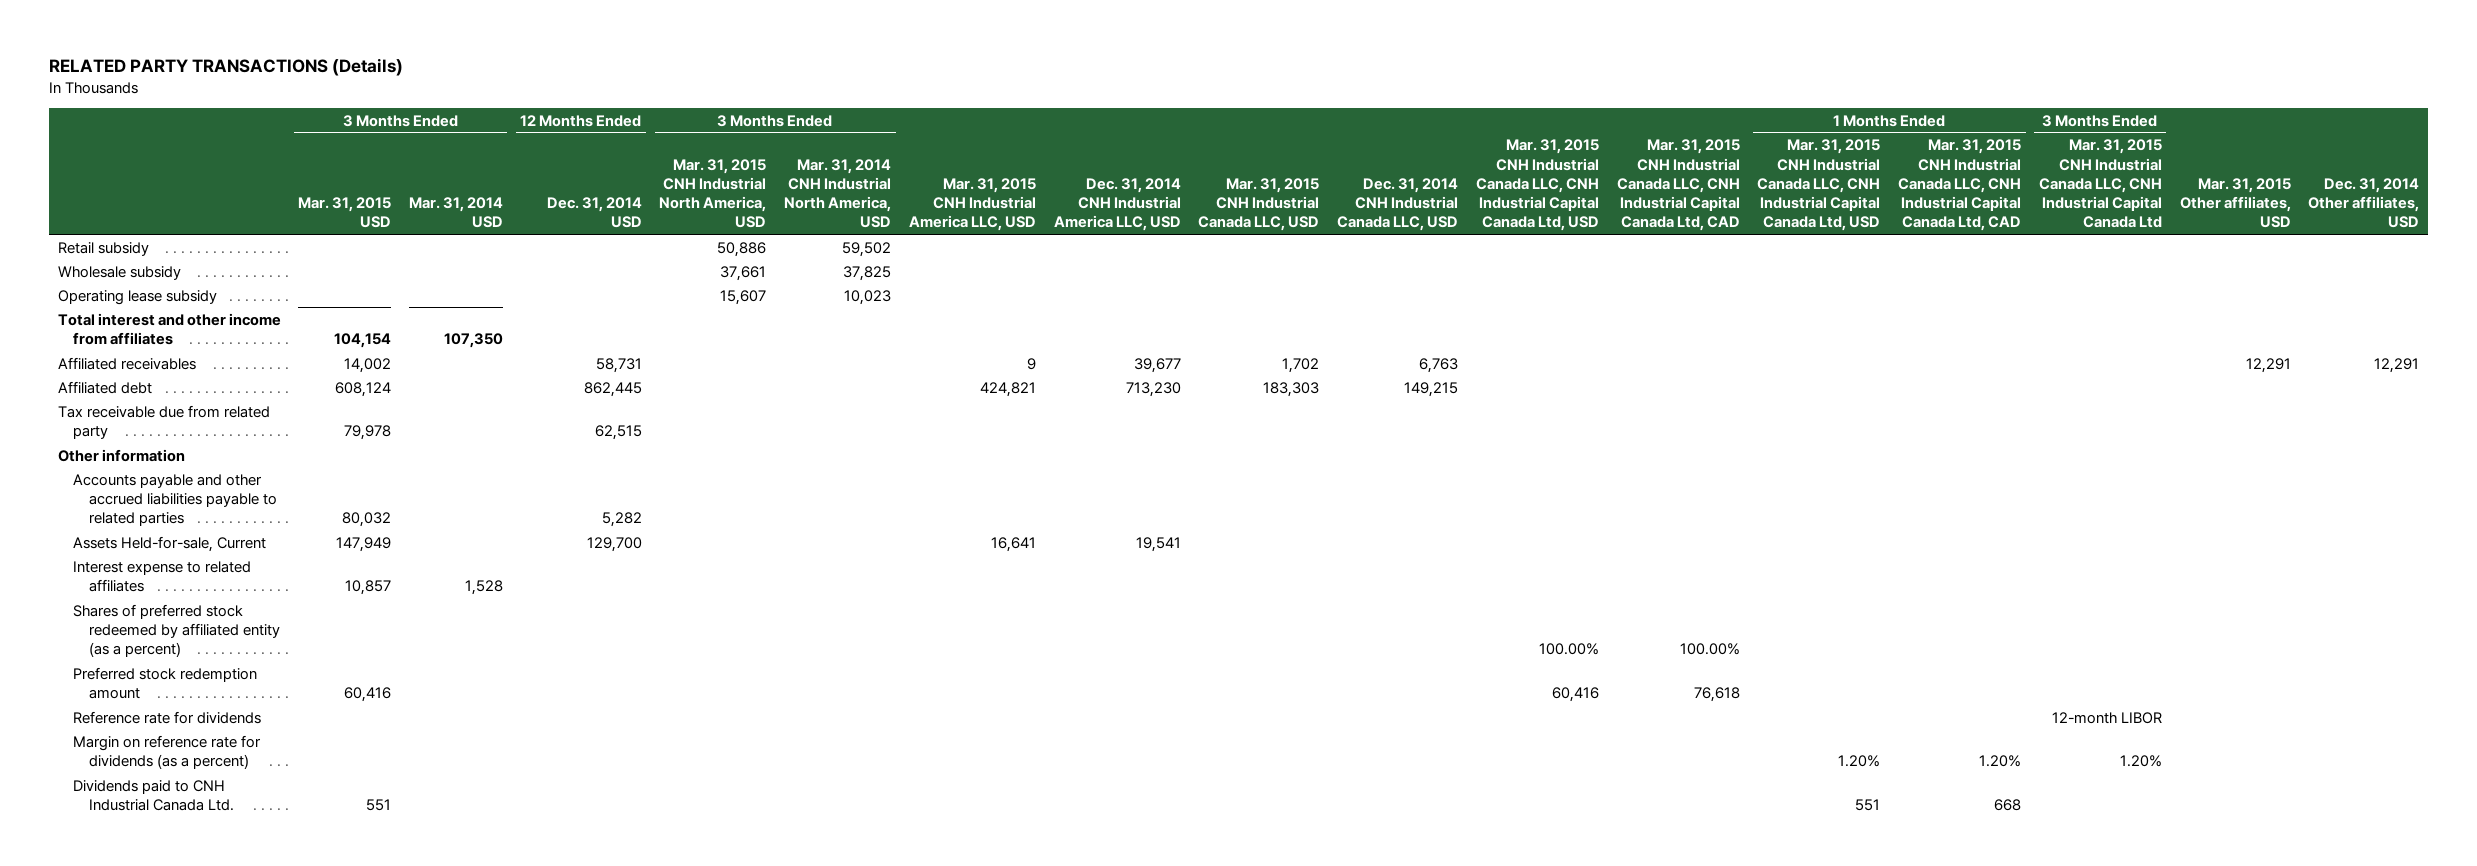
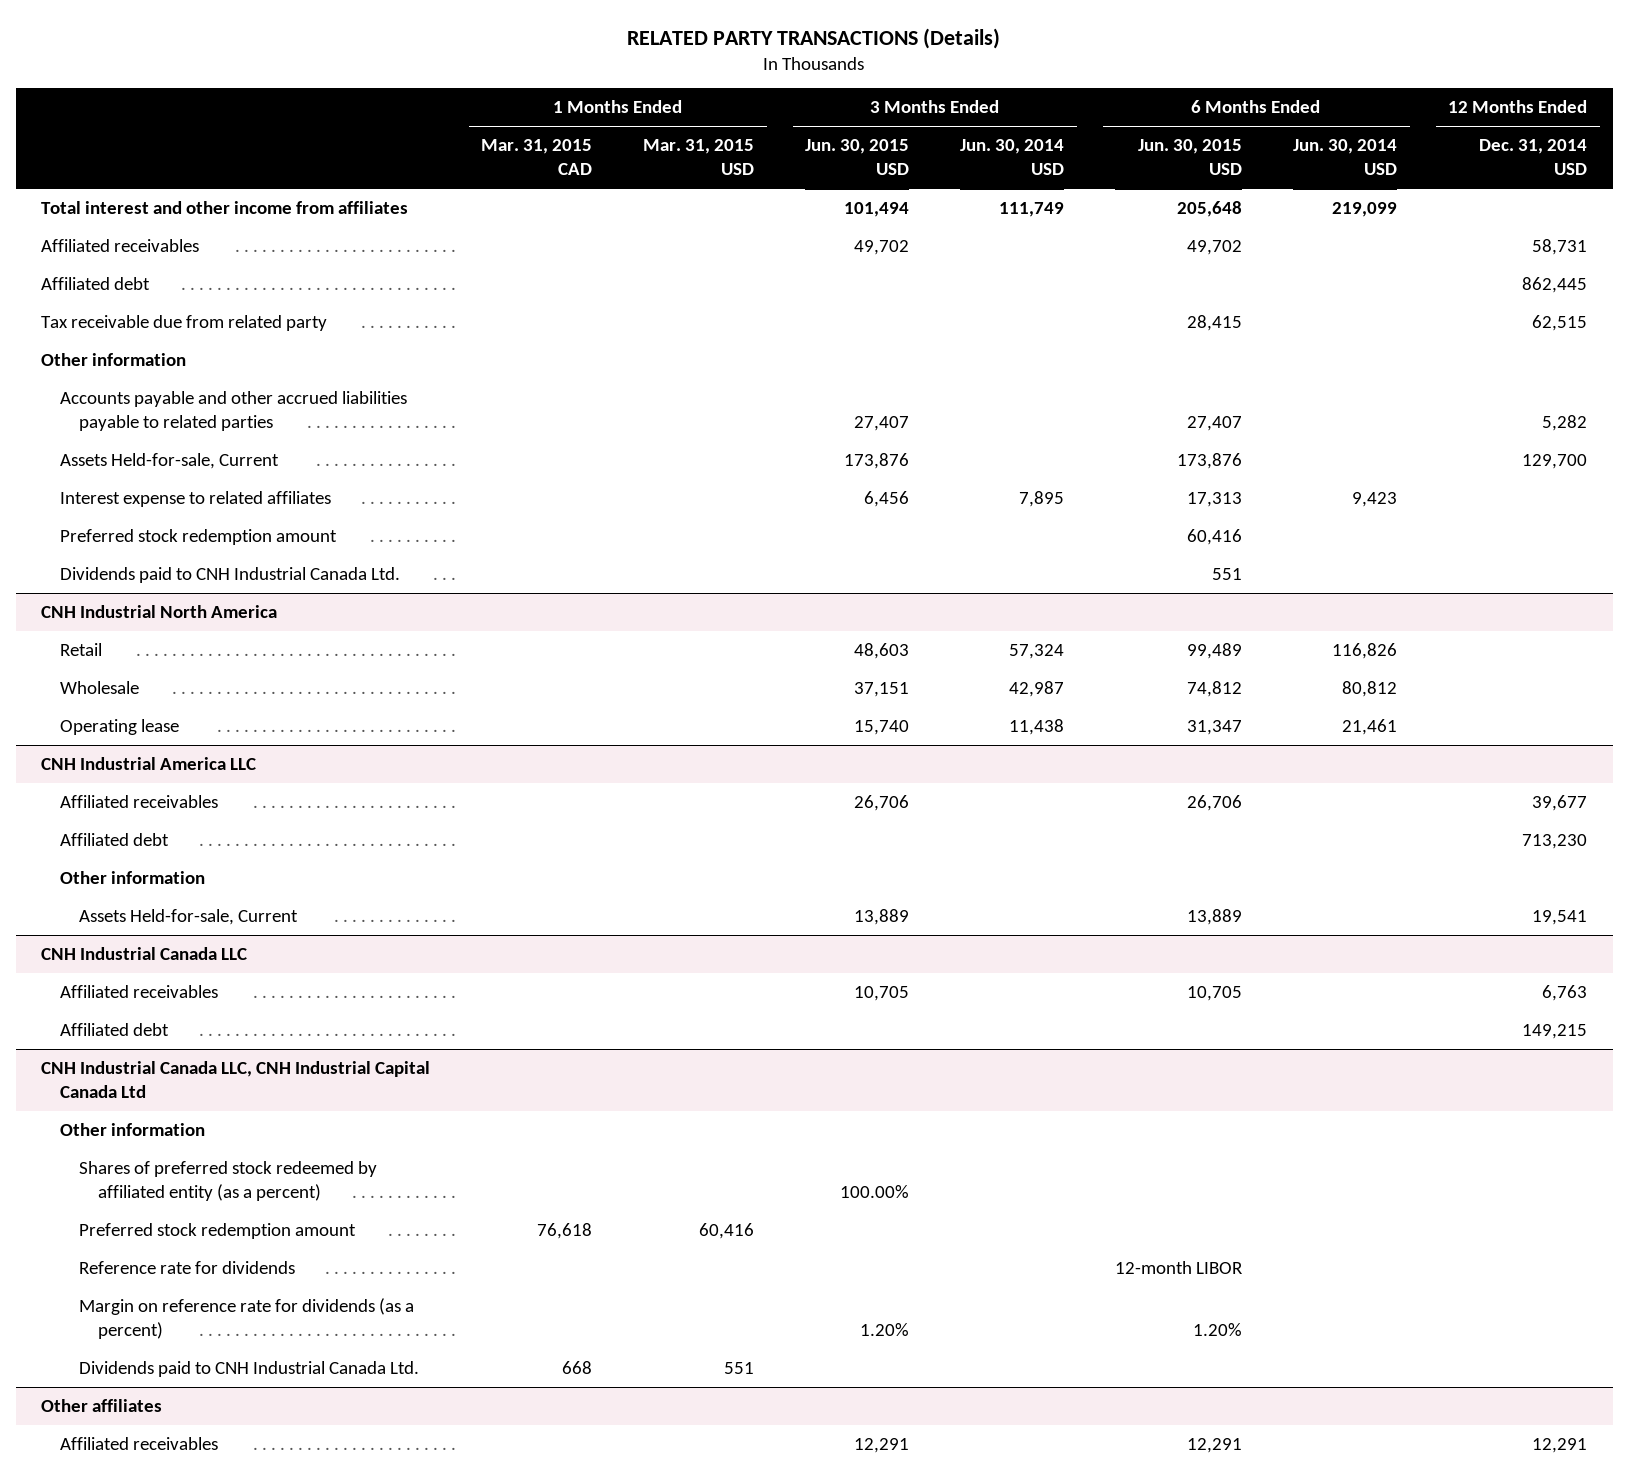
- | 3 Months Ended Mar. 31, 2015 USD | 3 Months Ended Mar. 31, 2014 USD | 12 Months Ended Dec. 31, 2014 USD | 3 Months Ended Mar. 31, 2015 CNH Industrial North America, USD | 3 Months Ended Mar. 31, 2014 CNH Industrial North America, USD | Mar. 31, 2015 CNH Industrial America LLC, USD | Dec. 31, 2014 CNH Industrial America LLC, USD | Mar. 31, 2015 CNH Industrial Canada LLC, USD | Dec. 31, 2014 CNH Industrial Canada LLC, USD | Mar. 31, 2015 CNH Industrial Canada LLC, CNH Industrial Capital Canada Ltd, USD | Mar. 31, 2015 CNH Industrial Canada LLC, CNH Industrial Capital Canada Ltd, CAD | 1 Months Ended Mar. 31, 2015 CNH Industrial Canada LLC, CNH Industrial Capital Canada Ltd, USD | 1 Months Ended Mar. 31, 2015 CNH Industrial Canada LLC, CNH Industrial Capital Canada Ltd, CAD | 3 Months Ended Mar. 31, 2015 CNH Industrial Canada LLC, CNH Industrial Capital Canada Ltd | Mar. 31, 2015 Other affiliates, USD | Dec. 31, 2014 Other affiliates, USD
+ | 1 Months Ended Mar. 31, 2015 CAD | 1 Months Ended Mar. 31, 2015 USD | 3 Months Ended Jun. 30, 2015 USD | 3 Months Ended Jun. 30, 2014 USD | 6 Months Ended Jun. 30, 2015 USD | 6 Months Ended Jun. 30, 2014 USD | 12 Months Ended Dec. 31, 2014 USD
- Retail subsidy | | | | 50,886 | 59,502 | | | | | | | | | | |
- Wholesale subsidy | | | | 37,661 | 37,825 | | | | | | | | | | |
- Operating lease subsidy | | | | 15,607 | 10,023 | | | | | | | | | | |
- Shares of preferred stock redeemed by affiliated entity (as a percent) | | | | | | | | | | 100.00% | 100.00% | | | | |
- Reference rate for dividends | | | | | | | | | | | | | | 12-month LIBOR | |
- Margin on reference rate for dividends (as a percent) | | | | | | | | | | | | 1.20% | 1.20% | 1.20% | |
+ CNH Industrial North America
+ Retail | | | 48,603 | 57,324 | 99,489 | 116,826 |
+ Wholesale | | | 37,151 | 42,987 | 74,812 | 80,812 |
+ Operating lease | | | 15,740 | 11,438 | 31,347 | 21,461 |
+ CNH Industrial America LLC
+ Affiliated receivables | | | 26,706 | | 26,706 | | 39,677
+ Affiliated debt | | | | | | | 713,230
+ Other information
+ Assets Held-for-sale, Current | | | 13,889 | | 13,889 | | 19,541
+ CNH Industrial Canada LLC
+ Affiliated receivables | | | 10,705 | | 10,705 | | 6,763
+ Affiliated debt | | | | | | | 149,215
+ CNH Industrial Canada LLC, CNH Industrial Capital Canada Ltd
+ Other information
+ Shares of preferred stock redeemed by affiliated entity (as a percent) | | | 100.00% | | | |
+ Preferred stock redemption amount | 76,618 | 60,416 | | | | |
+ Reference rate for dividends | | | | | 12-month LIBOR | |
+ Margin on reference rate for dividends (as a percent) | | | 1.20% | | 1.20% | |
+ Dividends paid to CNH Industrial Canada Ltd. | 668 | 551 | | | | |
+ Other affiliates
+ Affiliated receivables | | | 12,291 | | 12,291 | | 12,291

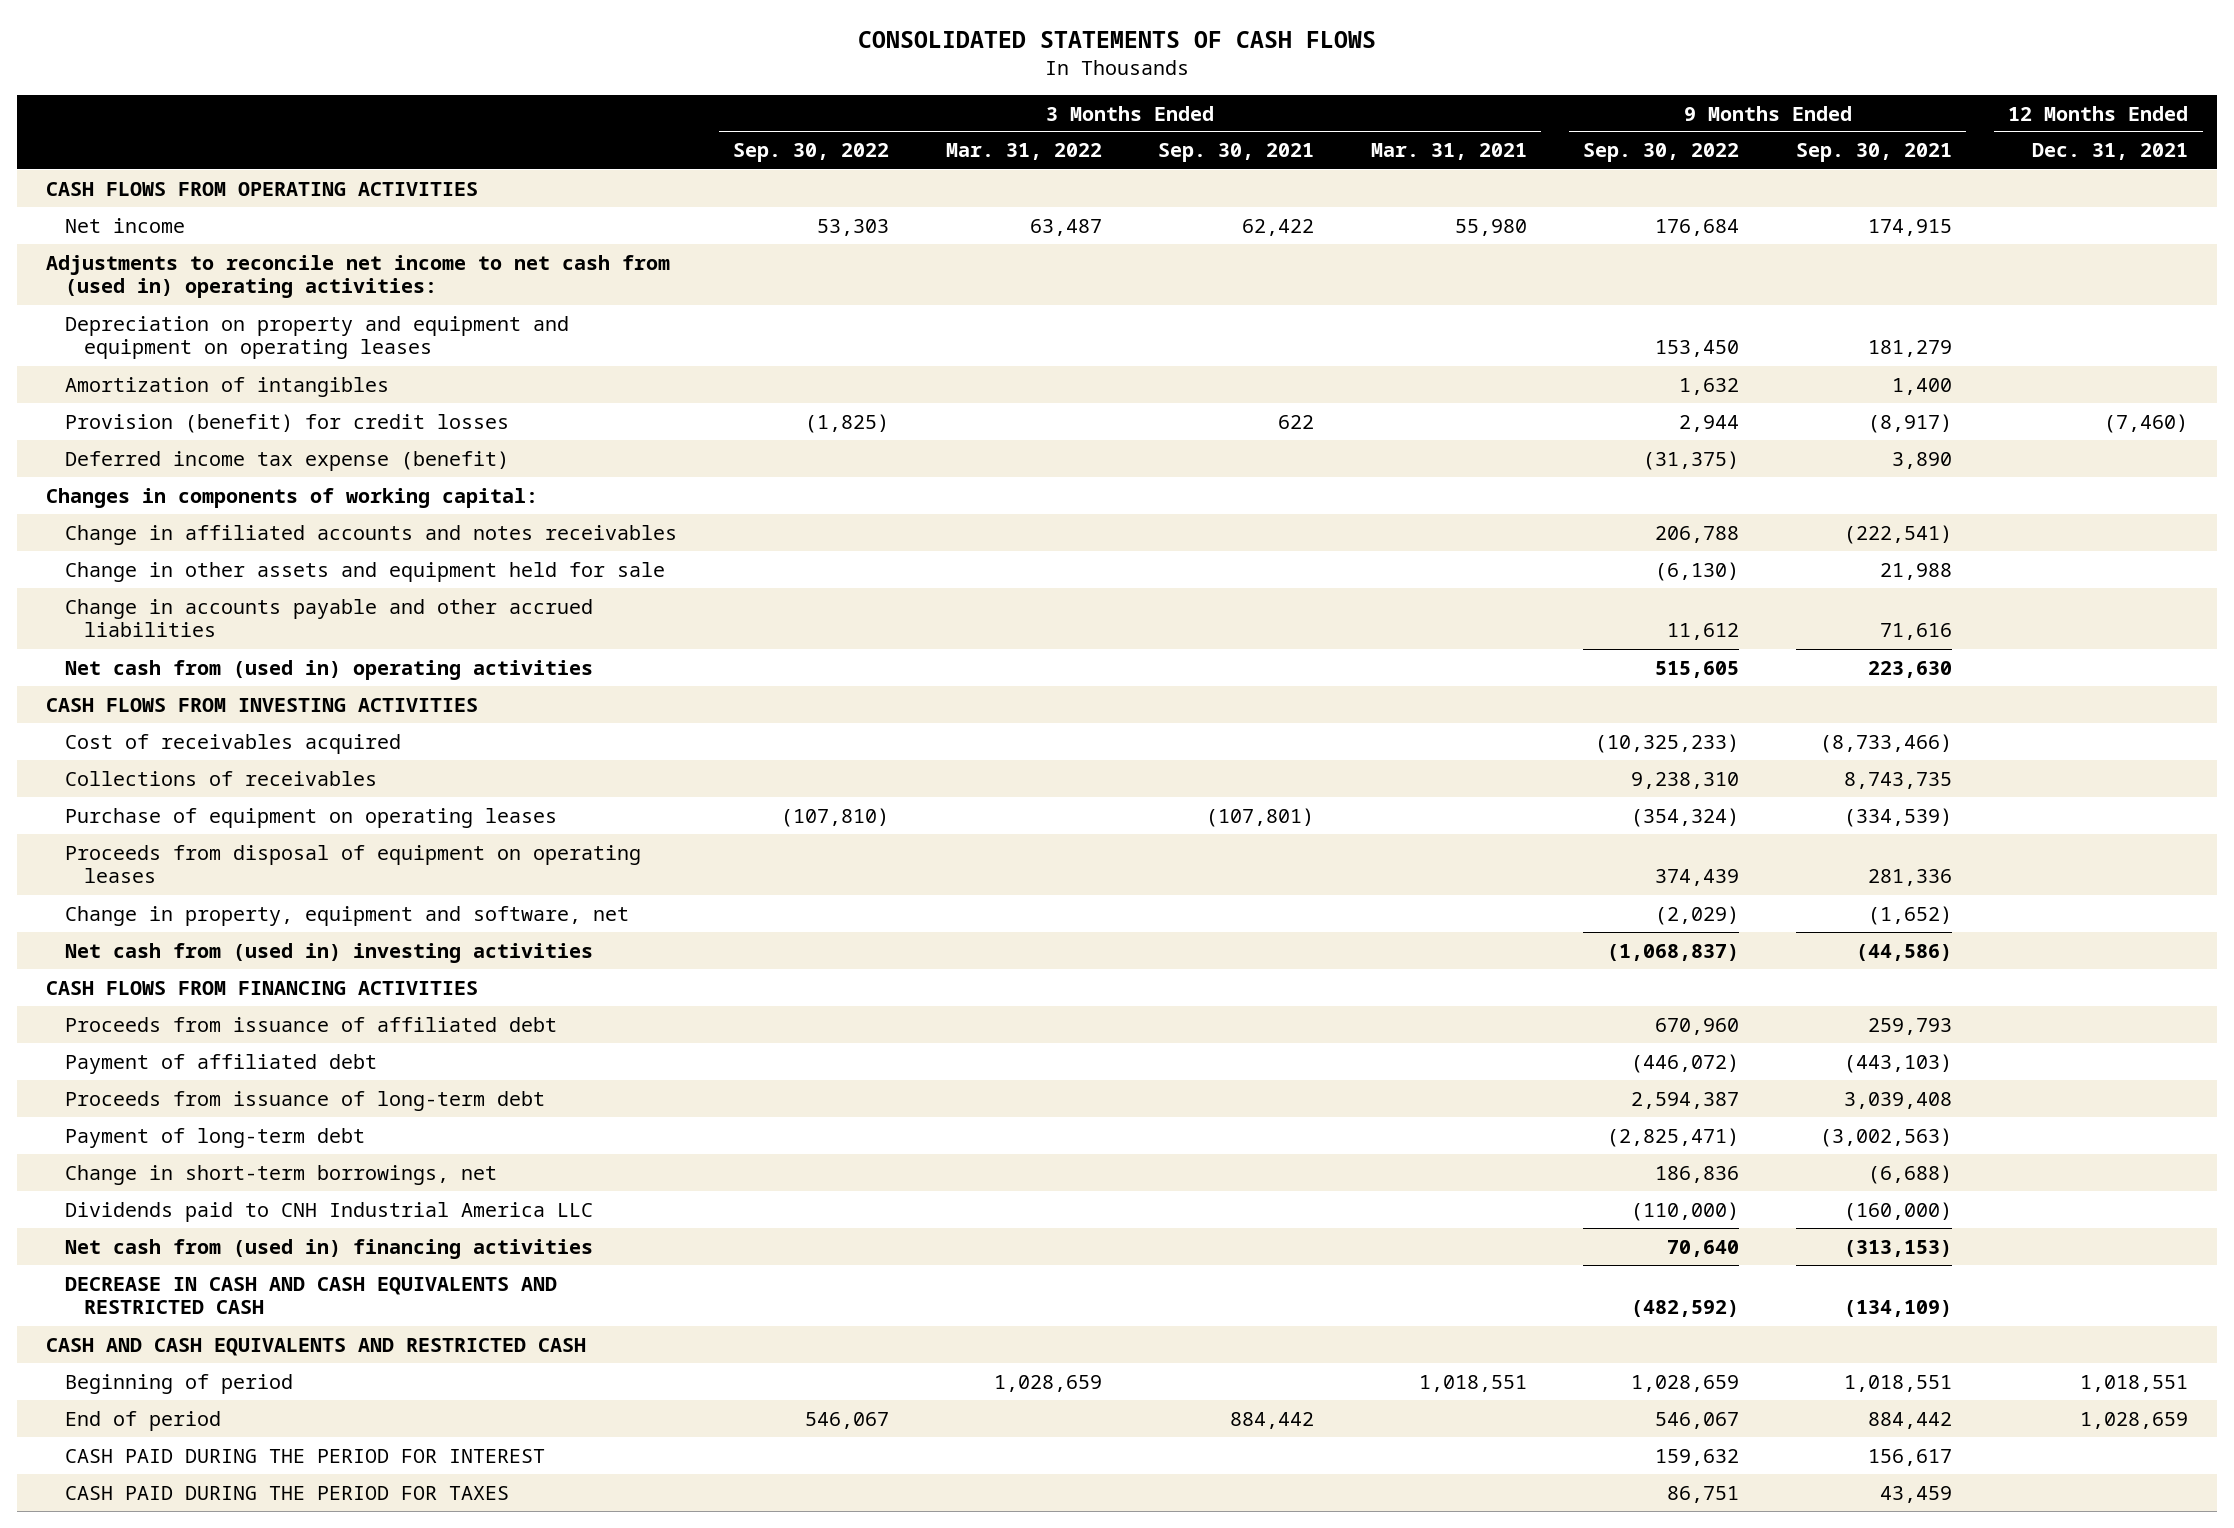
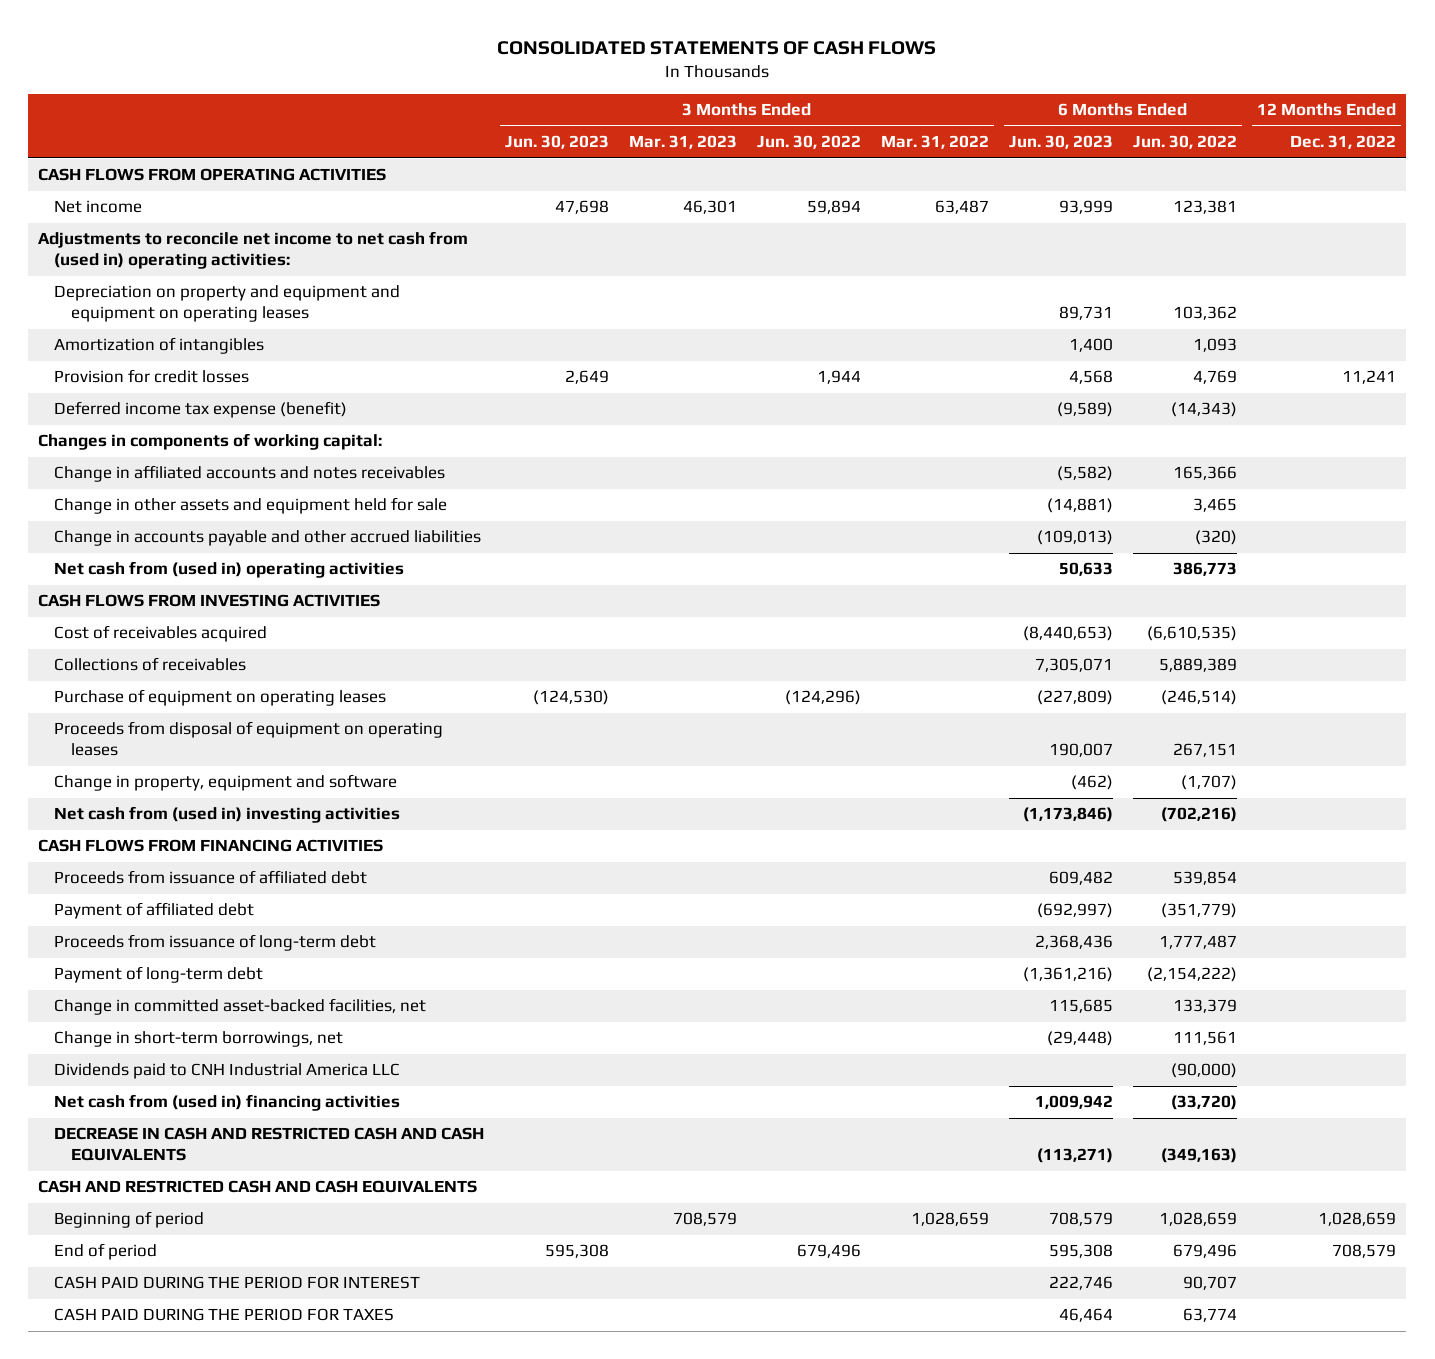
- | 3 Months Ended Sep. 30, 2022 | 3 Months Ended Mar. 31, 2022 | 3 Months Ended Sep. 30, 2021 | 3 Months Ended Mar. 31, 2021 | 9 Months Ended Sep. 30, 2022 | 9 Months Ended Sep. 30, 2021 | 12 Months Ended Dec. 31, 2021
+ | 3 Months Ended Jun. 30, 2023 | 3 Months Ended Mar. 31, 2023 | 3 Months Ended Jun. 30, 2022 | 3 Months Ended Mar. 31, 2022 | 6 Months Ended Jun. 30, 2023 | 6 Months Ended Jun. 30, 2022 | 12 Months Ended Dec. 31, 2022
- Provision (benefit) for credit losses | (1,825) | | 622 | | 2,944 | (8,917) | (7,460)
+ Provision for credit losses | 2,649 | | 1,944 | | 4,568 | 4,769 | 11,241
- Change in property, equipment and software, net | | | | | (2,029) | (1,652) |
+ Change in property, equipment and software | | | | | (462) | (1,707) |
+ Change in committed asset-backed facilities, net | | | | | 115,685 | 133,379 |
- DECREASE IN CASH AND CASH EQUIVALENTS AND RESTRICTED CASH | | | | | (482,592) | (134,109) |
- CASH AND CASH EQUIVALENTS AND RESTRICTED CASH
+ DECREASE IN CASH AND RESTRICTED CASH AND CASH EQUIVALENTS | | | | | (113,271) | (349,163) |
+ CASH AND RESTRICTED CASH AND CASH EQUIVALENTS

